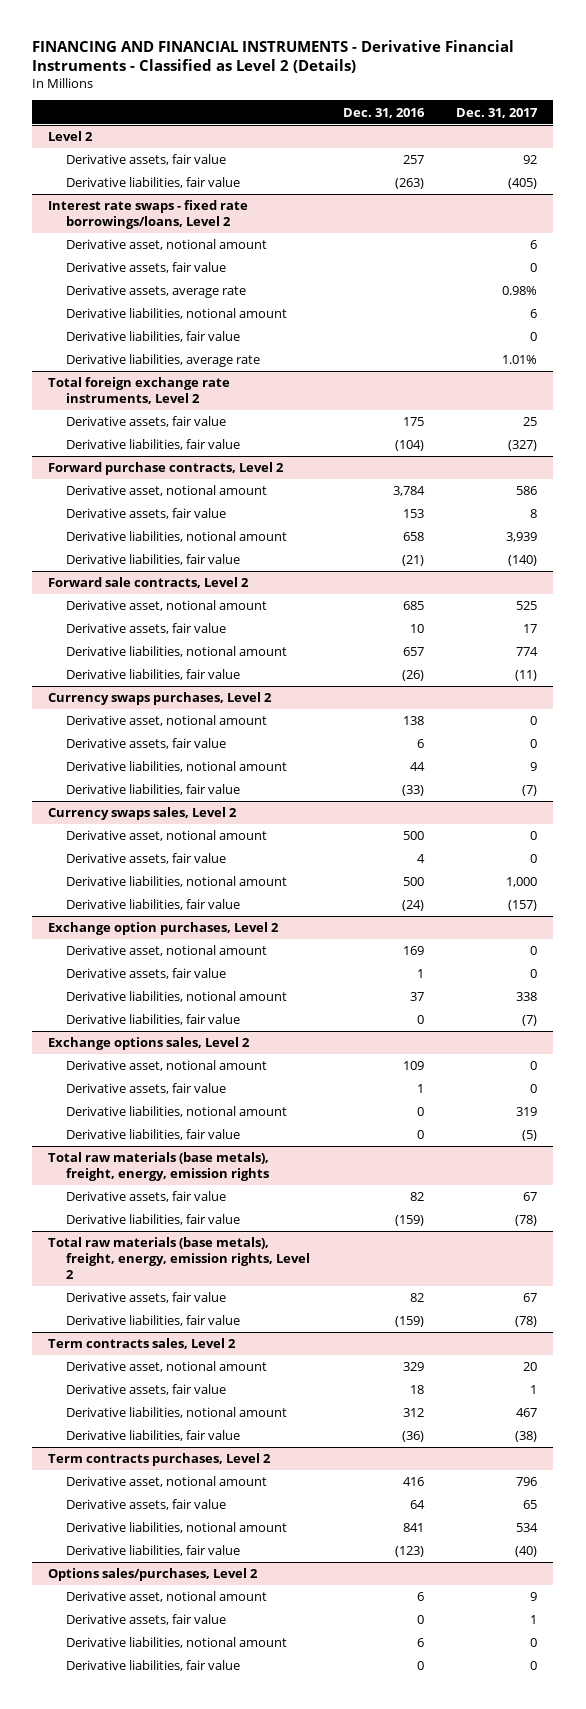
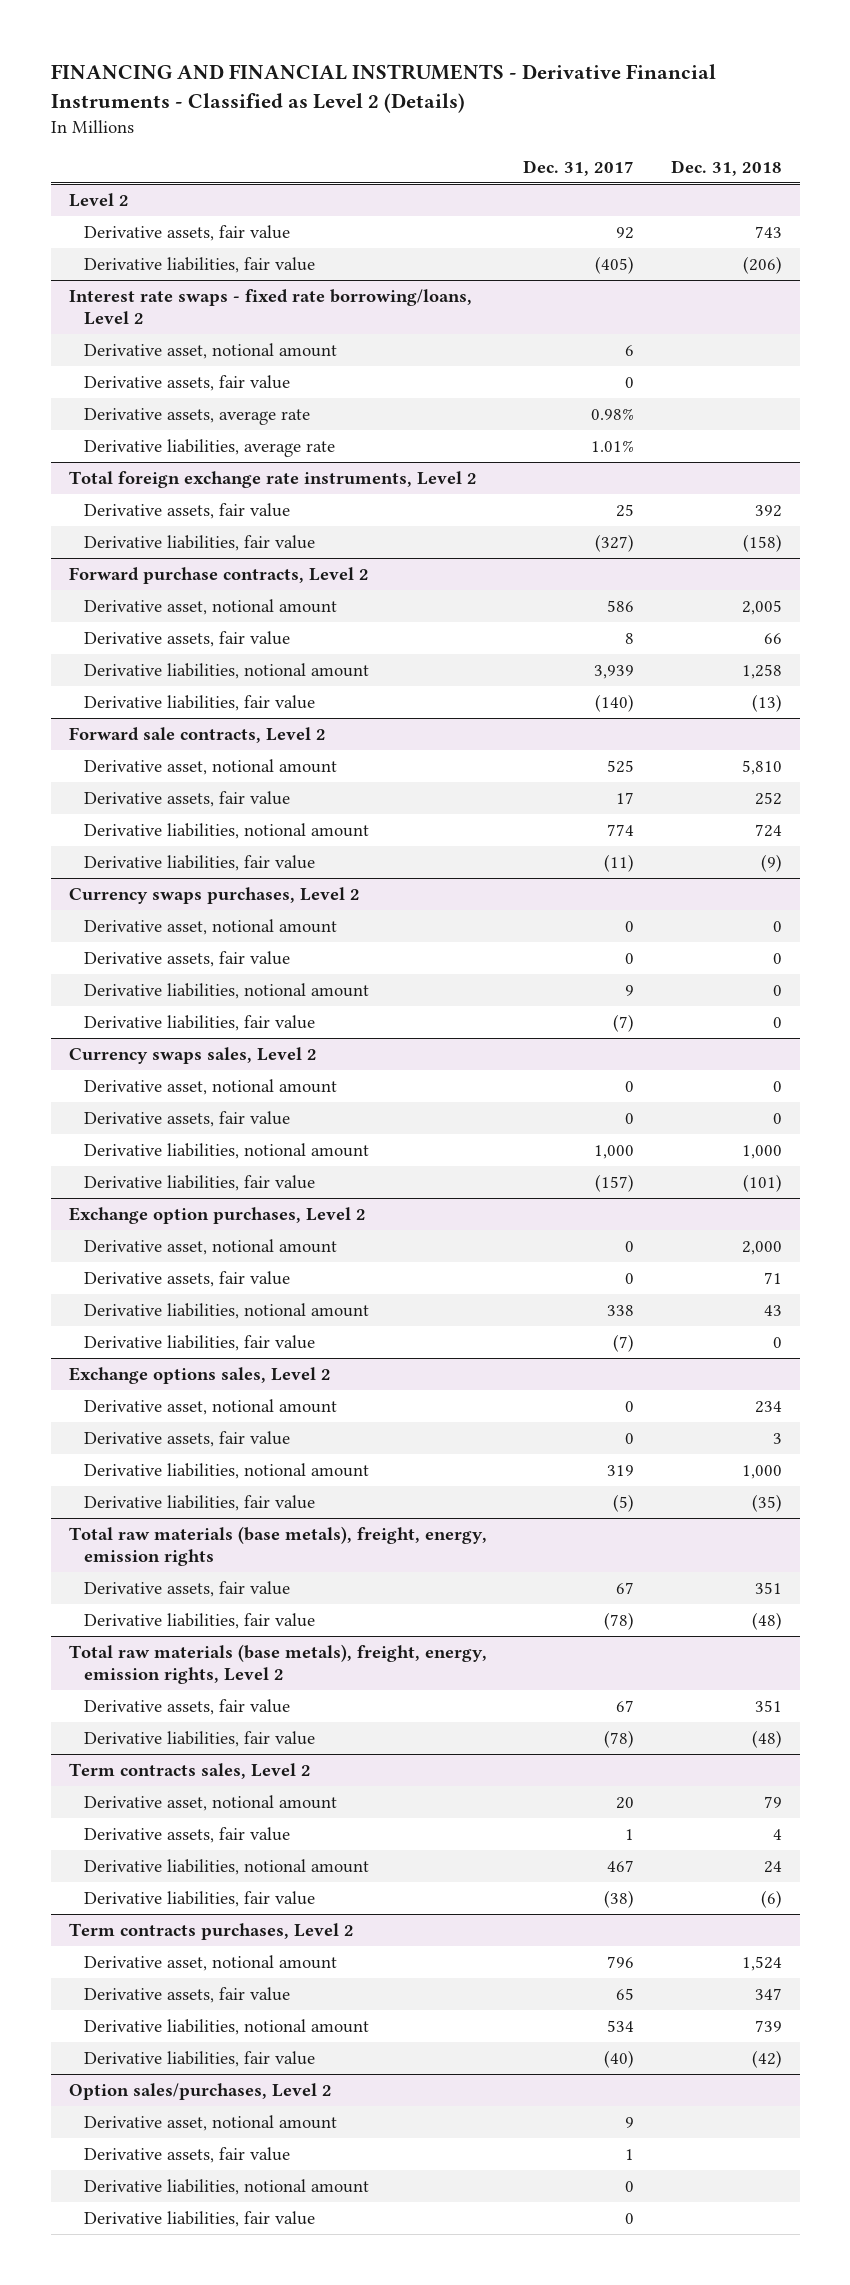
- | Dec. 31, 2016 | Dec. 31, 2017
+ | Dec. 31, 2017 | Dec. 31, 2018
- Interest rate swaps - fixed rate borrowings/loans, Level 2
+ Interest rate swaps - fixed rate borrowing/loans, Level 2
- Derivative liabilities, notional amount | | 6
- Derivative liabilities, fair value | | 0
- Options sales/purchases, Level 2
+ Option sales/purchases, Level 2

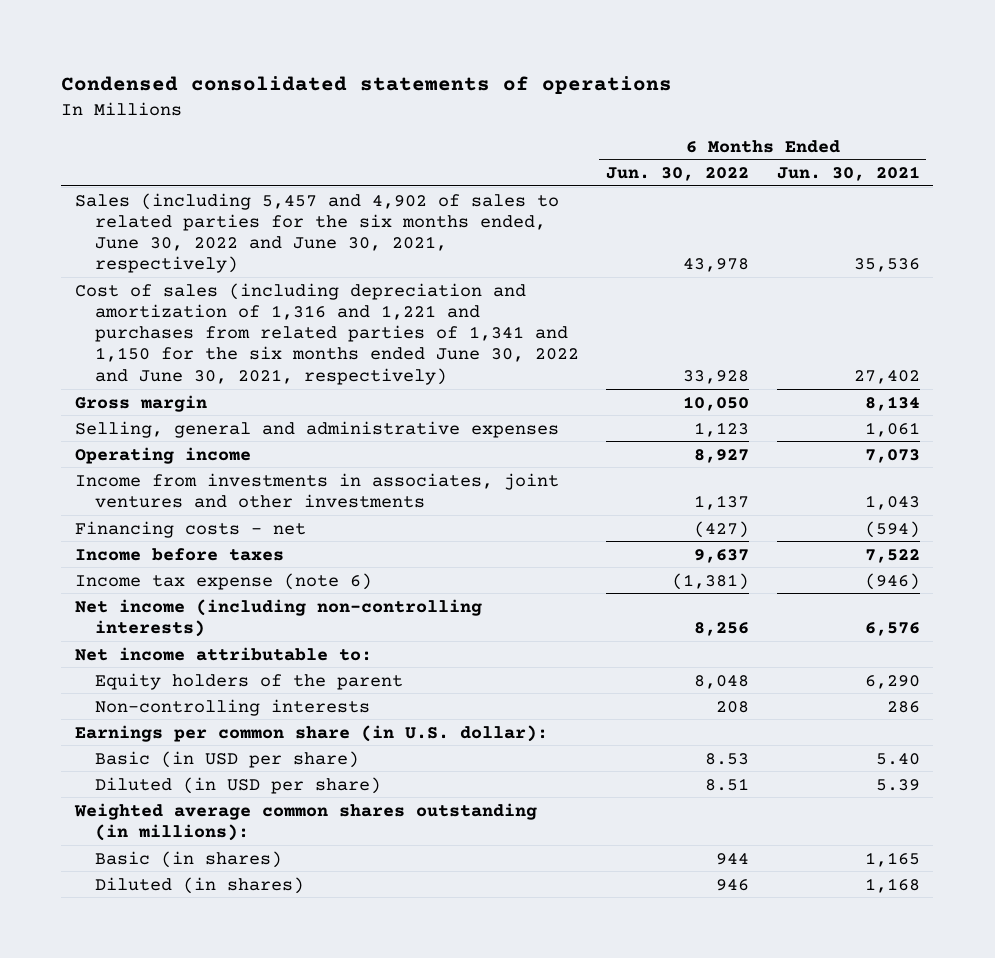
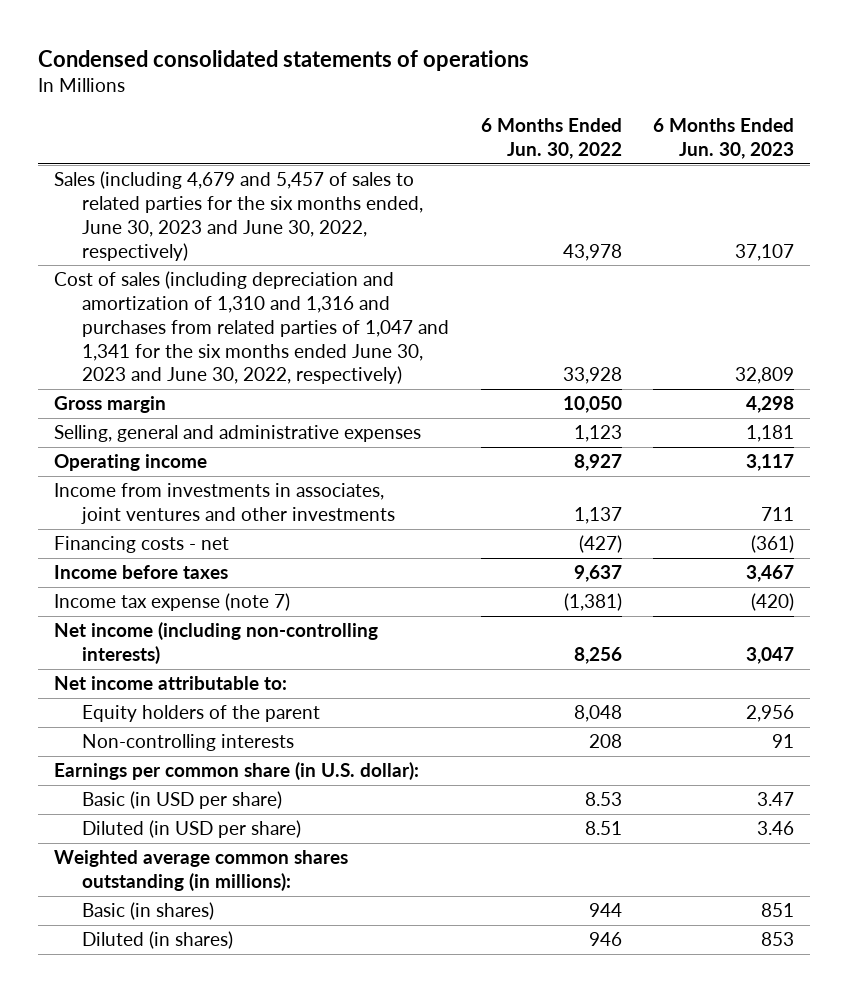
- | 6 Months Ended Jun. 30, 2022 | 6 Months Ended Jun. 30, 2021
+ | 6 Months Ended Jun. 30, 2022 | 6 Months Ended Jun. 30, 2023
- Sales (including 5,457 and 4,902 of sales to related parties for the six months ended, June 30, 2022 and June 30, 2021, respectively) | 43,978 | 35,536
- Cost of sales (including depreciation and amortization of 1,316 and 1,221 and purchases from related parties of 1,341 and 1,150 for the six months ended June 30, 2022 and June 30, 2021, respectively) | 33,928 | 27,402
+ Sales (including 4,679 and 5,457 of sales to related parties for the six months ended, June 30, 2023 and June 30, 2022, respectively) | 43,978 | 37,107
+ Cost of sales (including depreciation and amortization of 1,310 and 1,316 and purchases from related parties of 1,047 and 1,341 for the six months ended June 30, 2023 and June 30, 2022, respectively) | 33,928 | 32,809
- Income tax expense (note 6) | (1,381) | (946)
+ Income tax expense (note 7) | (1,381) | (420)

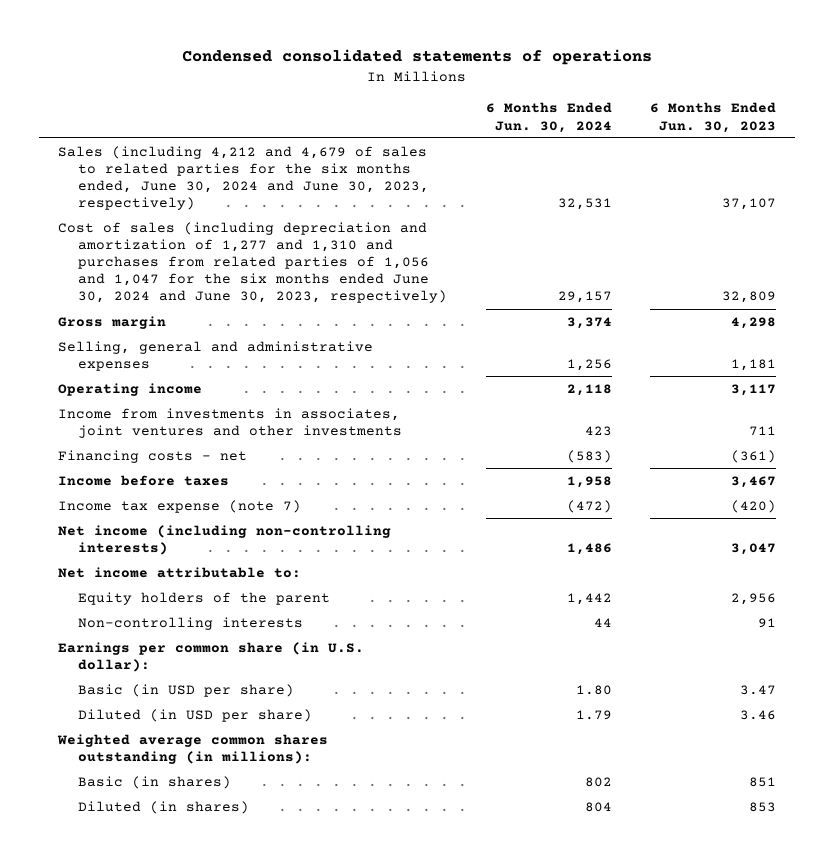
- | 6 Months Ended Jun. 30, 2022 | 6 Months Ended Jun. 30, 2023
+ | 6 Months Ended Jun. 30, 2024 | 6 Months Ended Jun. 30, 2023
- Sales (including 4,679 and 5,457 of sales to related parties for the six months ended, June 30, 2023 and June 30, 2022, respectively) | 43,978 | 37,107
- Cost of sales (including depreciation and amortization of 1,310 and 1,316 and purchases from related parties of 1,047 and 1,341 for the six months ended June 30, 2023 and June 30, 2022, respectively) | 33,928 | 32,809
+ Sales (including 4,212 and 4,679 of sales to related parties for the six months ended, June 30, 2024 and June 30, 2023, respectively) | 32,531 | 37,107
+ Cost of sales (including depreciation and amortization of 1,277 and 1,310 and purchases from related parties of 1,056 and 1,047 for the six months ended June 30, 2024 and June 30, 2023, respectively) | 29,157 | 32,809

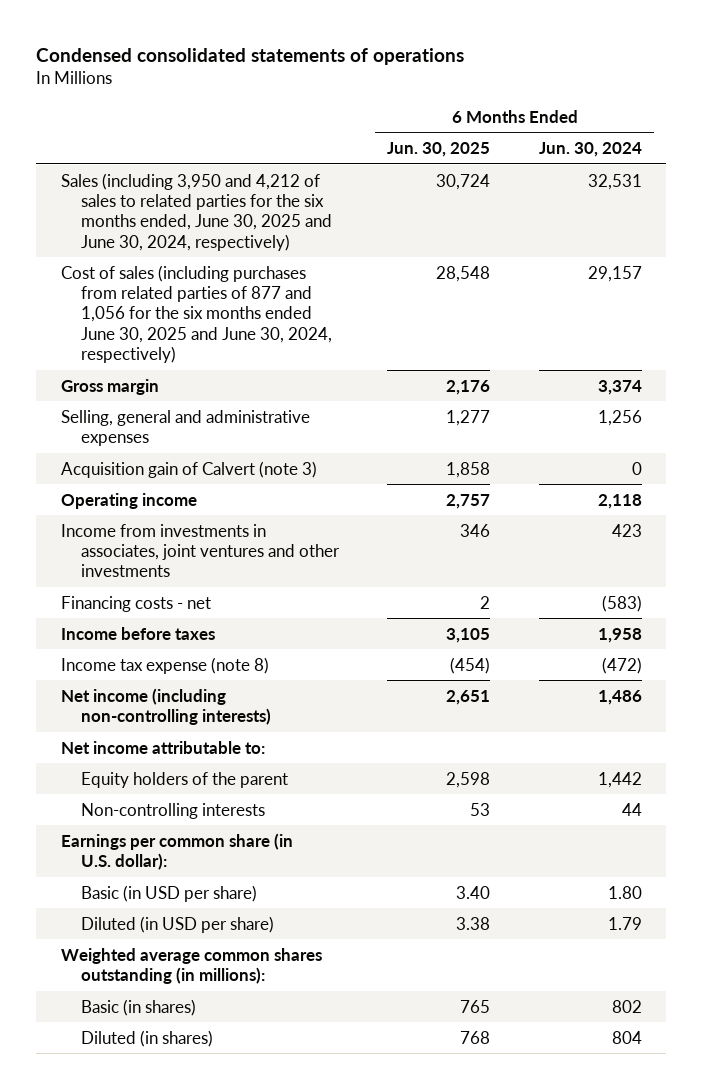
- | 6 Months Ended Jun. 30, 2024 | 6 Months Ended Jun. 30, 2023
+ | 6 Months Ended Jun. 30, 2025 | 6 Months Ended Jun. 30, 2024
- Sales (including 4,212 and 4,679 of sales to related parties for the six months ended, June 30, 2024 and June 30, 2023, respectively) | 32,531 | 37,107
- Cost of sales (including depreciation and amortization of 1,277 and 1,310 and purchases from related parties of 1,056 and 1,047 for the six months ended June 30, 2024 and June 30, 2023, respectively) | 29,157 | 32,809
+ Sales (including 3,950 and 4,212 of sales to related parties for the six months ended, June 30, 2025 and June 30, 2024, respectively) | 30,724 | 32,531
+ Cost of sales (including purchases from related parties of 877 and 1,056 for the six months ended June 30, 2025 and June 30, 2024, respectively) | 28,548 | 29,157
+ Acquisition gain of Calvert (note 3) | 1,858 | 0
- Income tax expense (note 7) | (472) | (420)
+ Income tax expense (note 8) | (454) | (472)

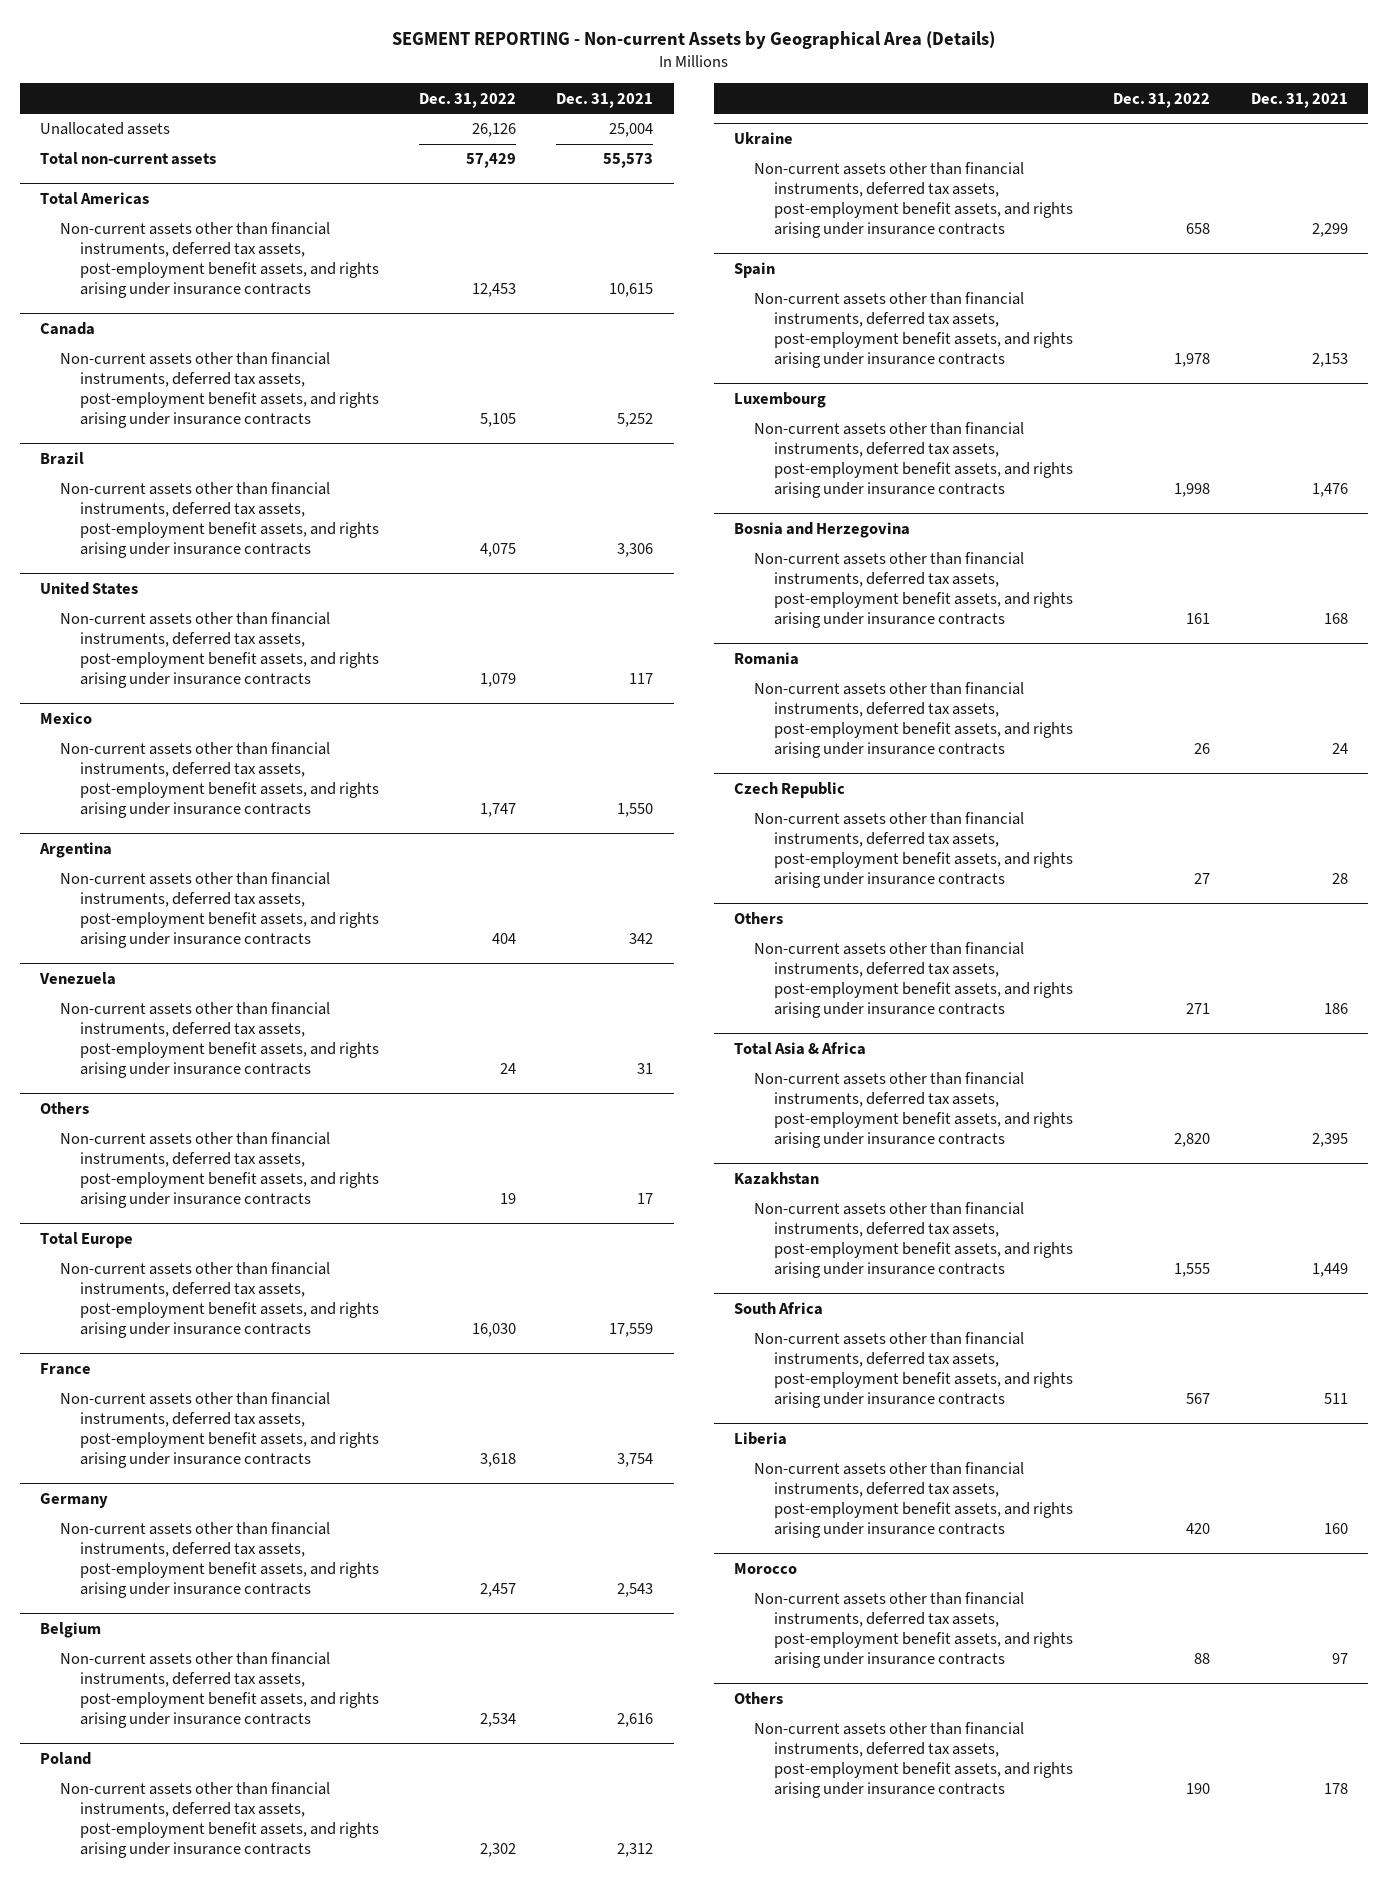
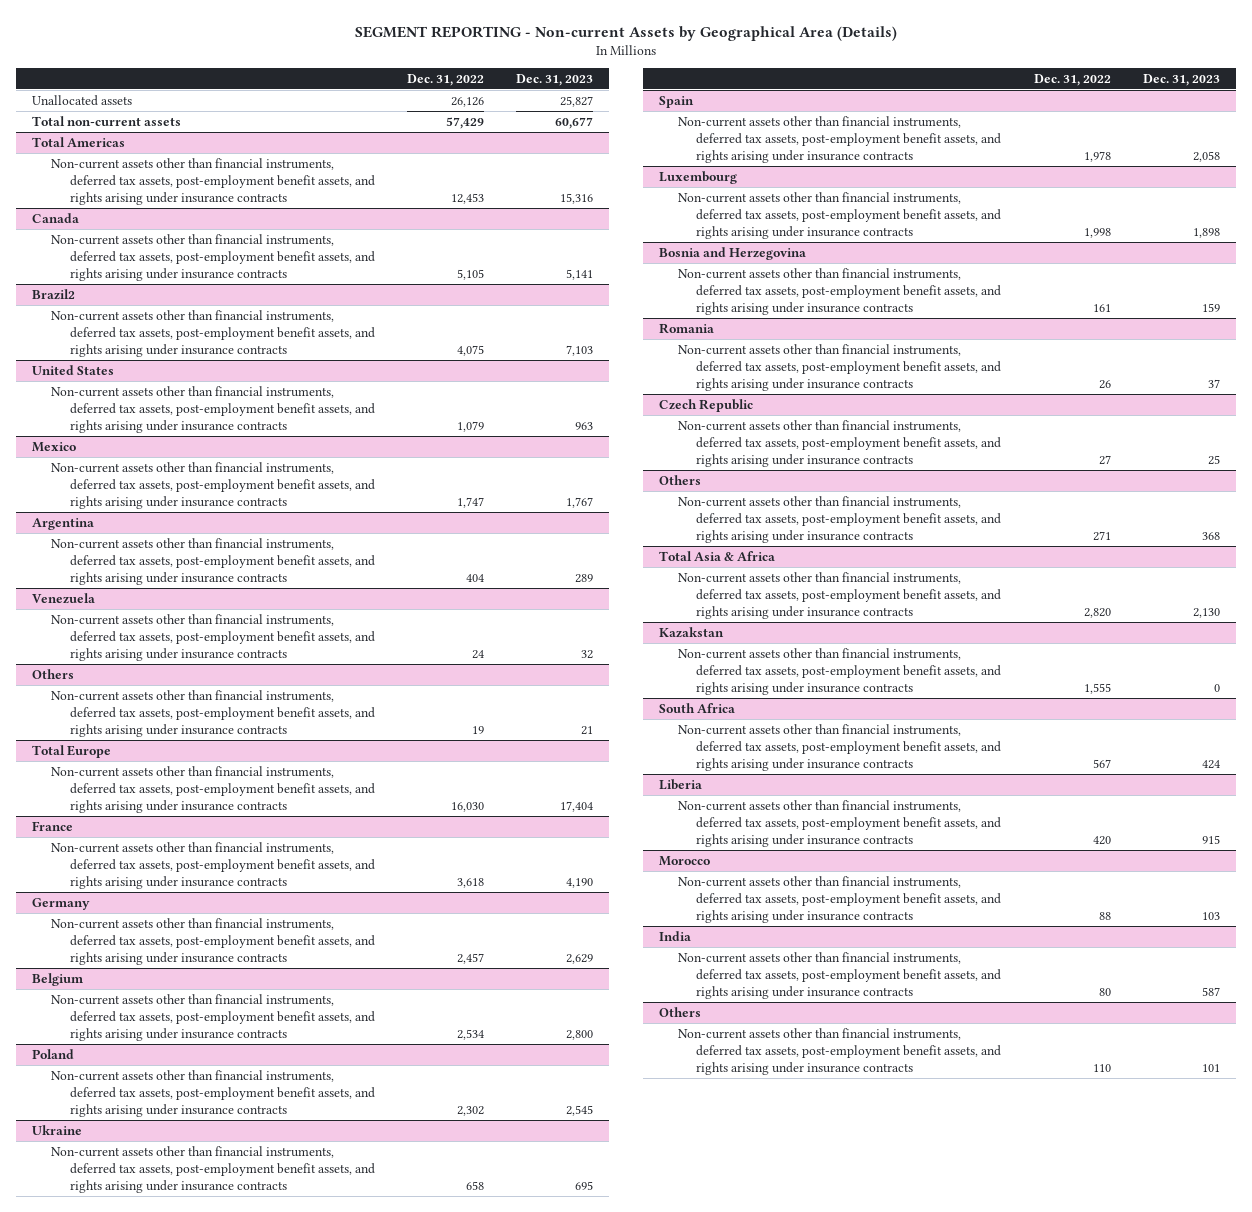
- | Dec. 31, 2022 | Dec. 31, 2021
+ | Dec. 31, 2022 | Dec. 31, 2023
- Brazil
+ Brazil2
- Kazakhstan
+ Kazakstan
+ India
+ Non-current assets other than financial instruments, deferred tax assets, post-employment benefit assets, and rights arising under insurance contracts | 80 | 587
@ Others
- Non-current assets other than financial instruments, deferred tax assets, post-employment benefit assets, and rights arising under insurance contracts | 190 | 178
+ Non-current assets other than financial instruments, deferred tax assets, post-employment benefit assets, and rights arising under insurance contracts | 110 | 101

